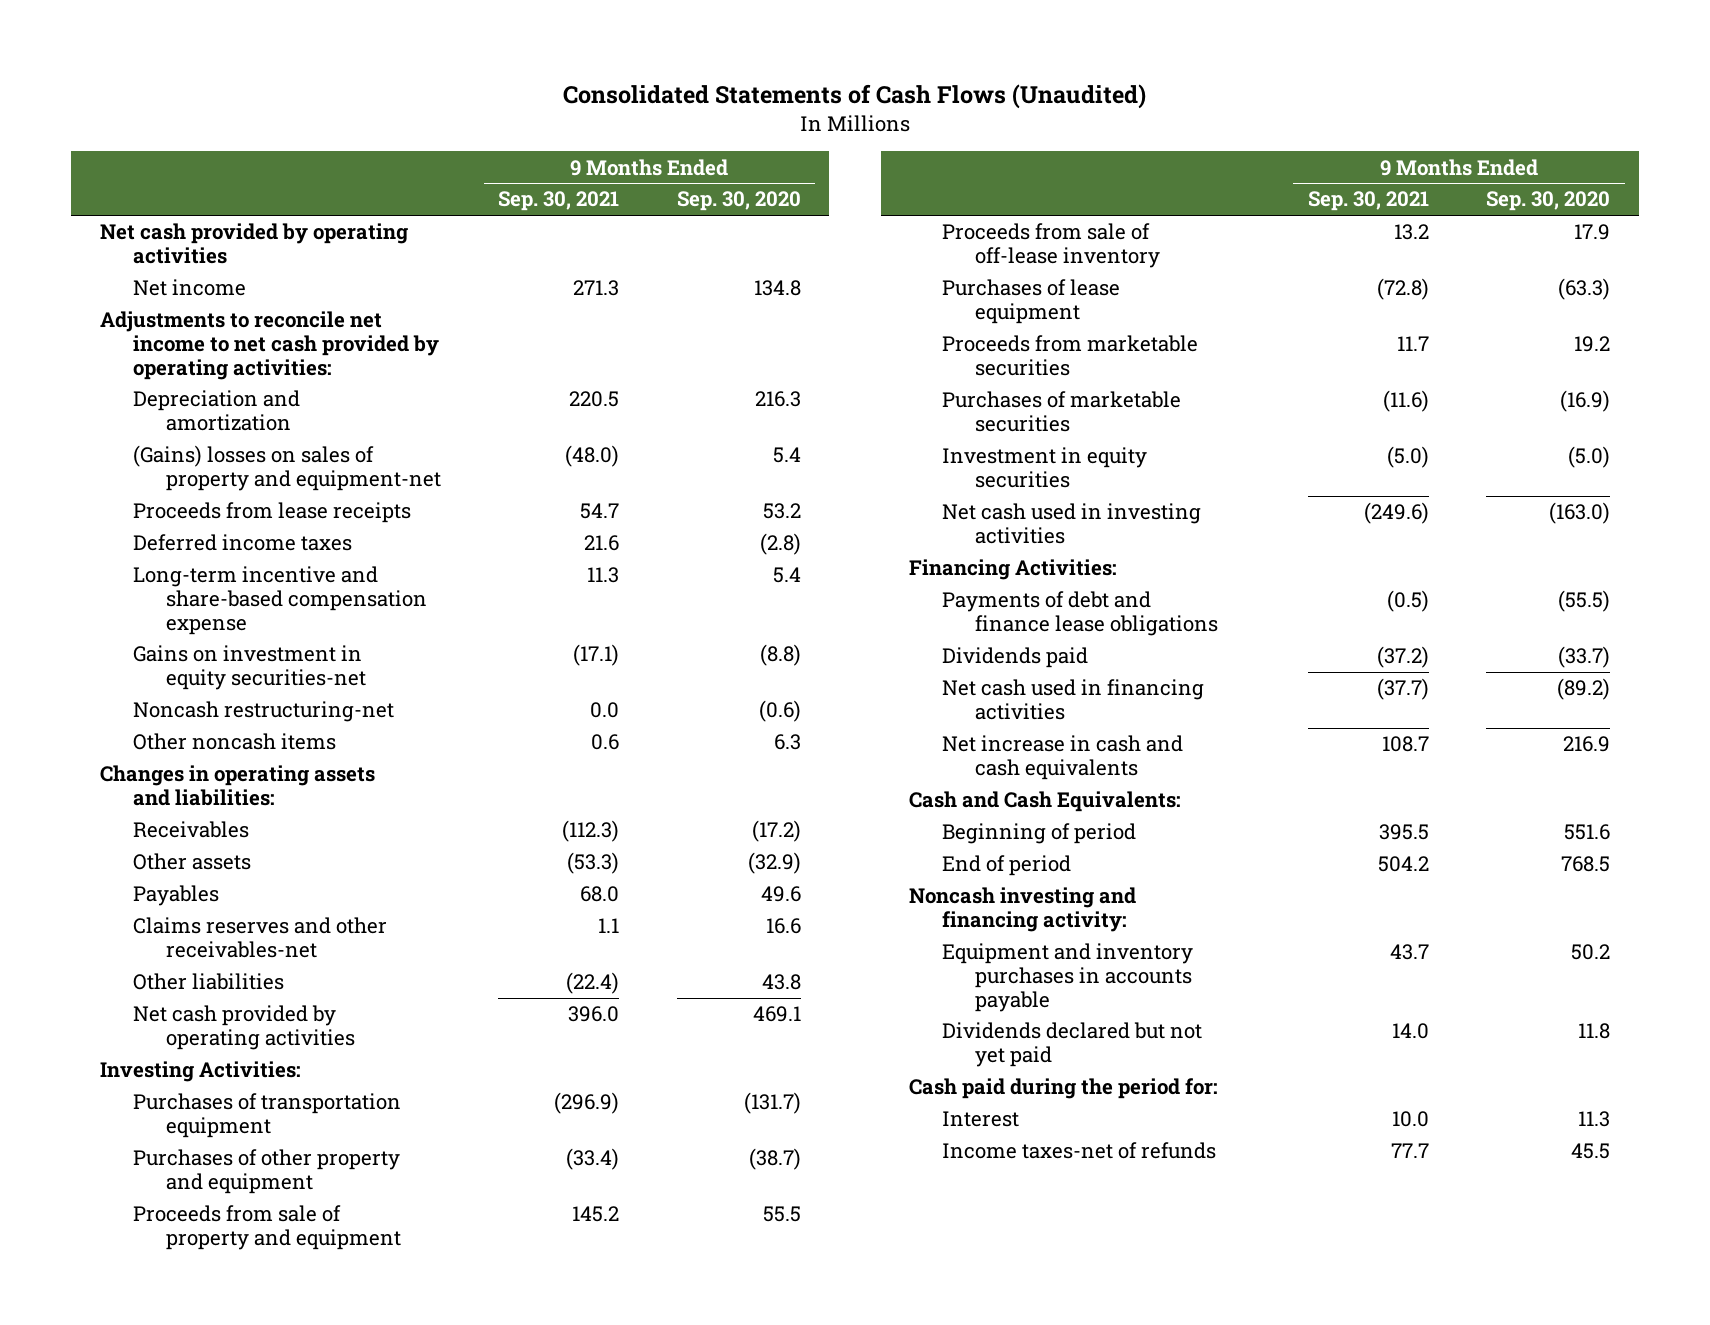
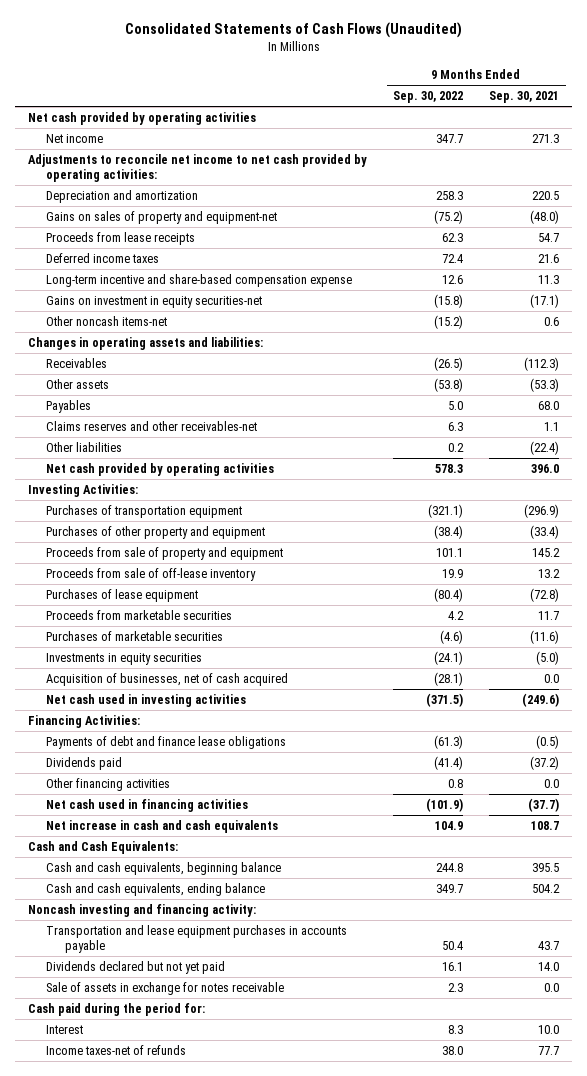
- | 9 Months Ended Sep. 30, 2021 | 9 Months Ended Sep. 30, 2020
+ | 9 Months Ended Sep. 30, 2022 | 9 Months Ended Sep. 30, 2021
- (Gains) losses on sales of property and equipment-net | (48.0) | 5.4
+ Gains on sales of property and equipment-net | (75.2) | (48.0)
- Noncash restructuring-net | 0.0 | (0.6)
- Other noncash items | 0.6 | 6.3
+ Other noncash items-net | (15.2) | 0.6
- Investment in equity securities | (5.0) | (5.0)
+ Investments in equity securities | (24.1) | (5.0)
+ Acquisition of businesses, net of cash acquired | (28.1) | 0.0
+ Other financing activities | 0.8 | 0.0
- Beginning of period | 395.5 | 551.6
- End of period | 504.2 | 768.5
+ Cash and cash equivalents, beginning balance | 244.8 | 395.5
+ Cash and cash equivalents, ending balance | 349.7 | 504.2
- Equipment and inventory purchases in accounts payable | 43.7 | 50.2
+ Transportation and lease equipment purchases in accounts payable | 50.4 | 43.7
+ Sale of assets in exchange for notes receivable | 2.3 | 0.0

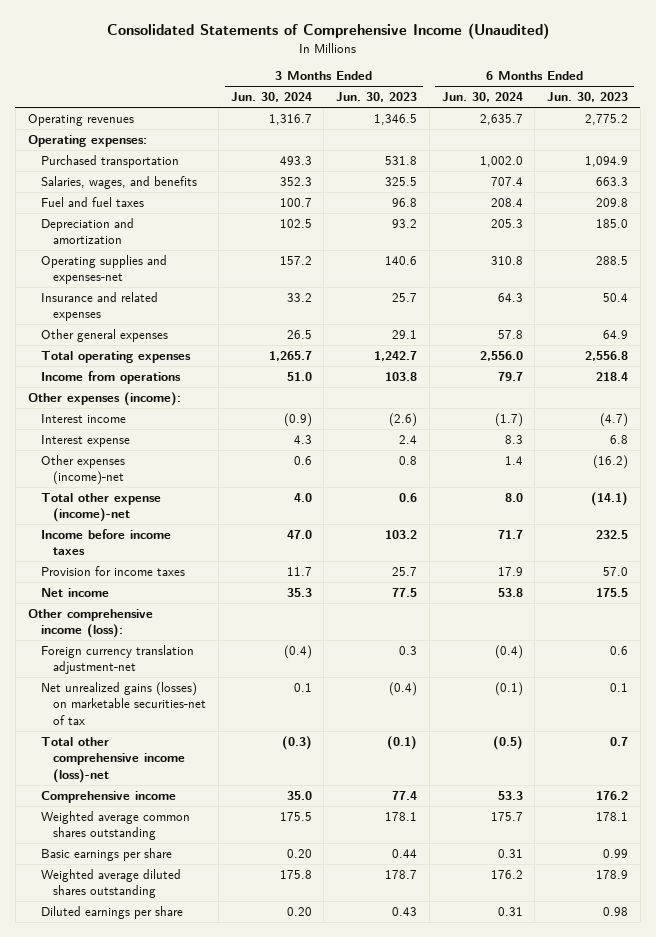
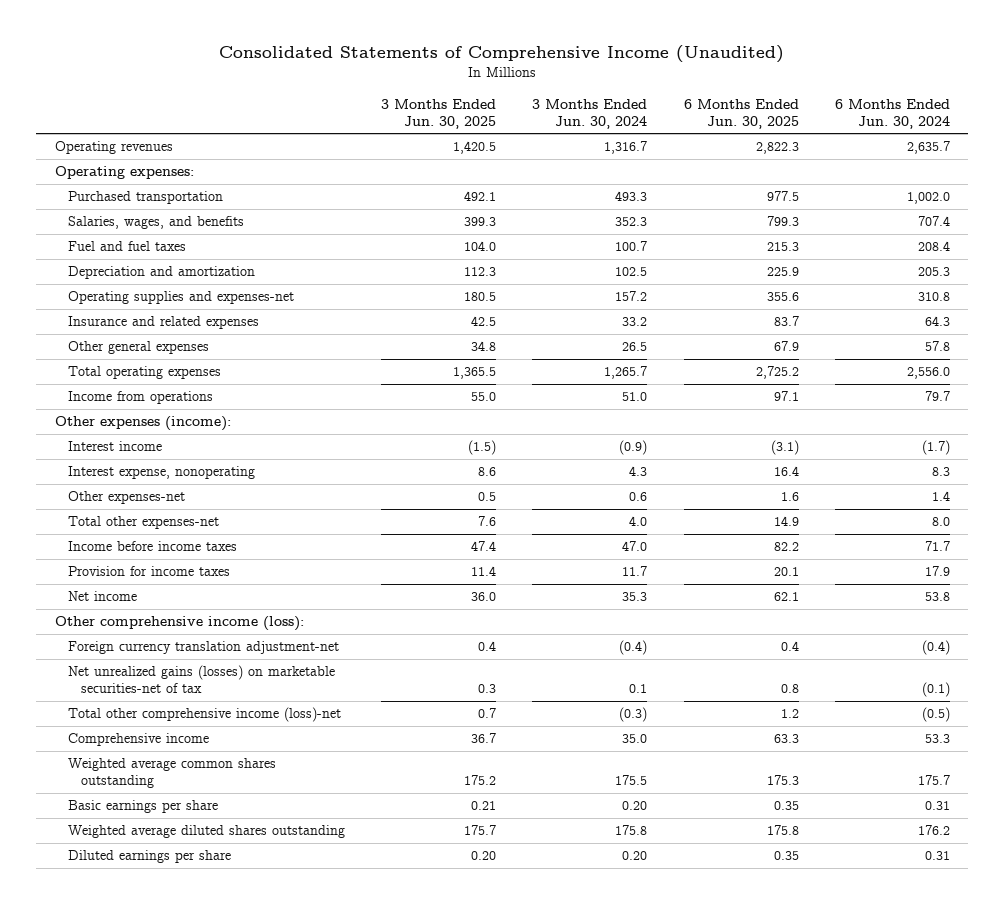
- | 3 Months Ended Jun. 30, 2024 | 3 Months Ended Jun. 30, 2023 | 6 Months Ended Jun. 30, 2024 | 6 Months Ended Jun. 30, 2023
+ | 3 Months Ended Jun. 30, 2025 | 3 Months Ended Jun. 30, 2024 | 6 Months Ended Jun. 30, 2025 | 6 Months Ended Jun. 30, 2024
- Interest expense | 4.3 | 2.4 | 8.3 | 6.8
- Other expenses (income)-net | 0.6 | 0.8 | 1.4 | (16.2)
- Total other expense (income)-net | 4.0 | 0.6 | 8.0 | (14.1)
+ Interest expense, nonoperating | 8.6 | 4.3 | 16.4 | 8.3
+ Other expenses-net | 0.5 | 0.6 | 1.6 | 1.4
+ Total other expenses-net | 7.6 | 4.0 | 14.9 | 8.0

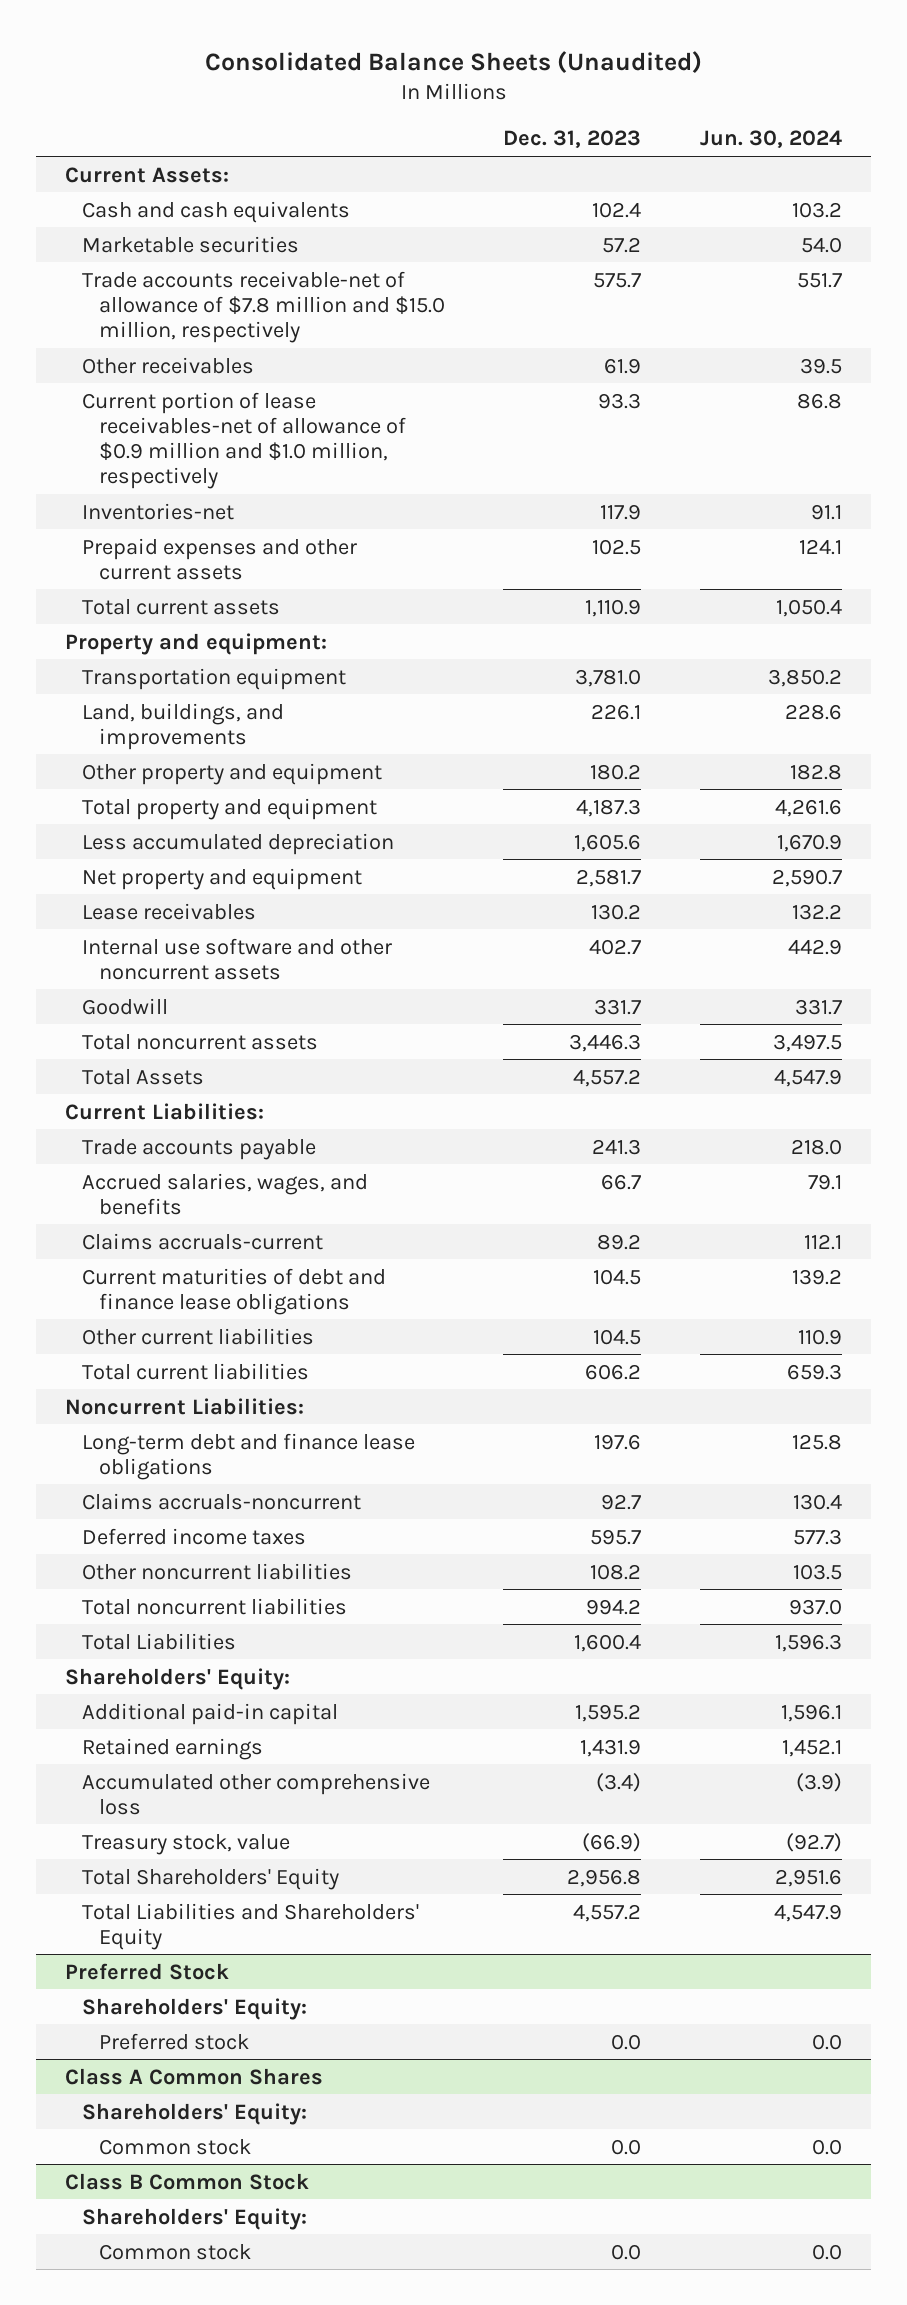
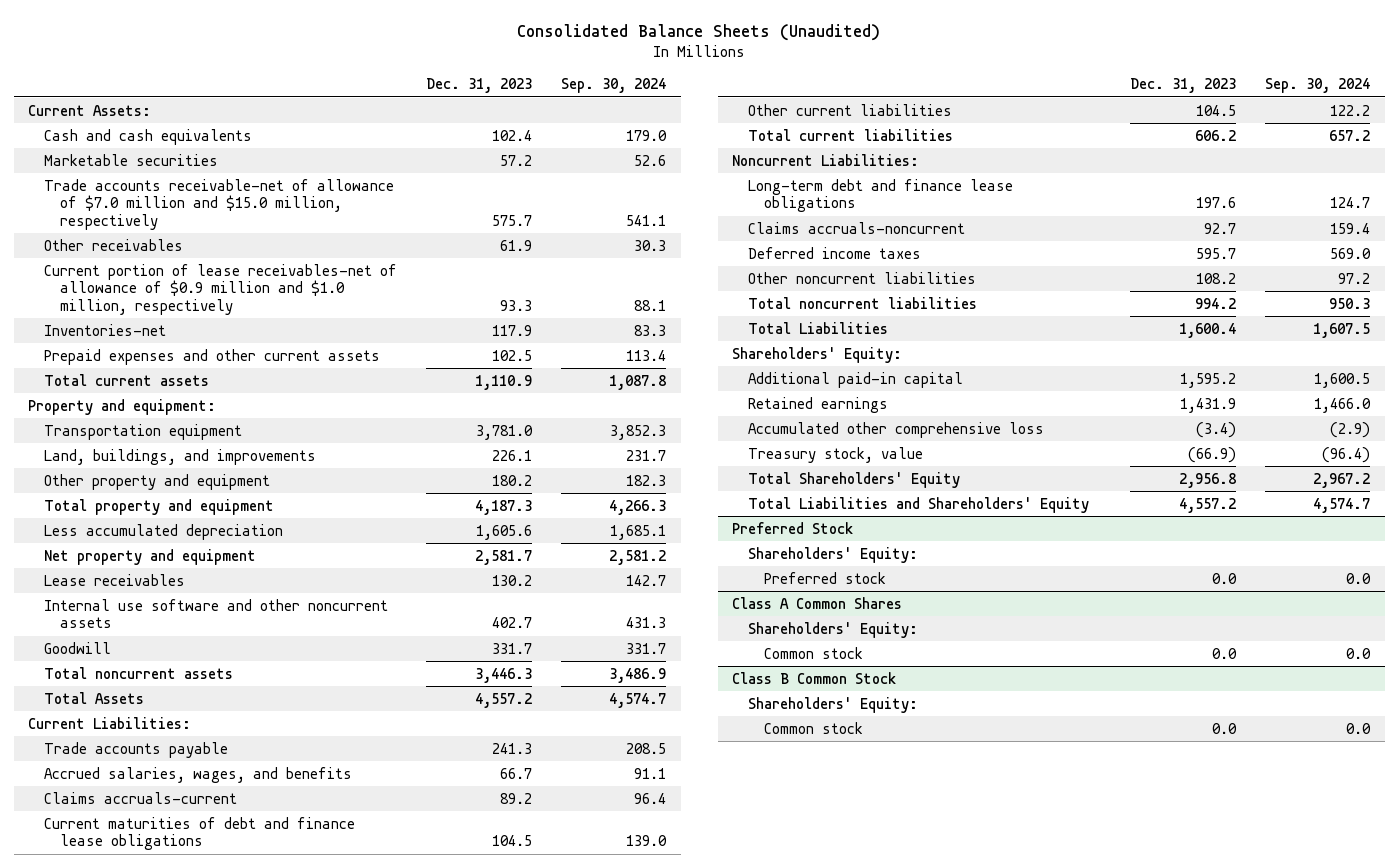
- | Dec. 31, 2023 | Jun. 30, 2024
+ | Dec. 31, 2023 | Sep. 30, 2024
- Trade accounts receivable-net of allowance of $7.8 million and $15.0 million, respectively | 575.7 | 551.7
+ Trade accounts receivable-net of allowance of $7.0 million and $15.0 million, respectively | 575.7 | 541.1

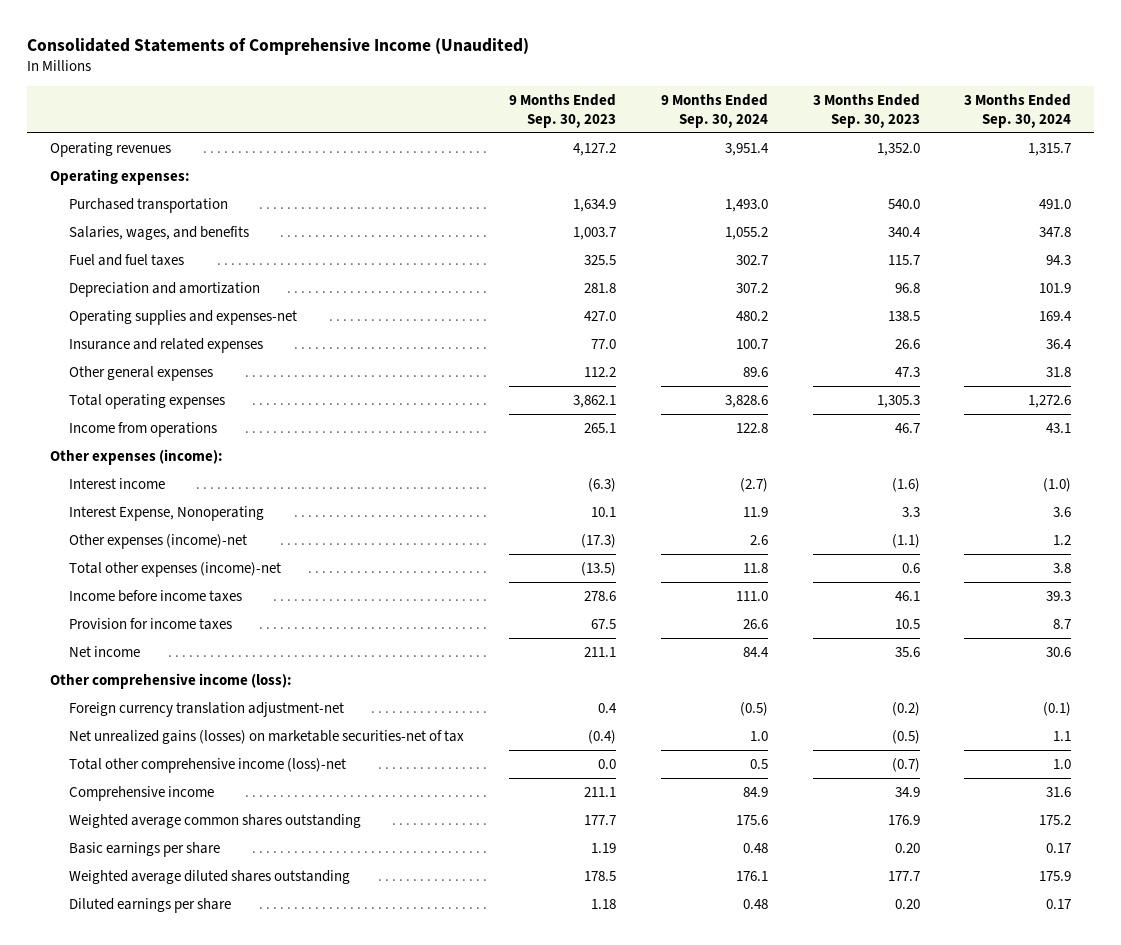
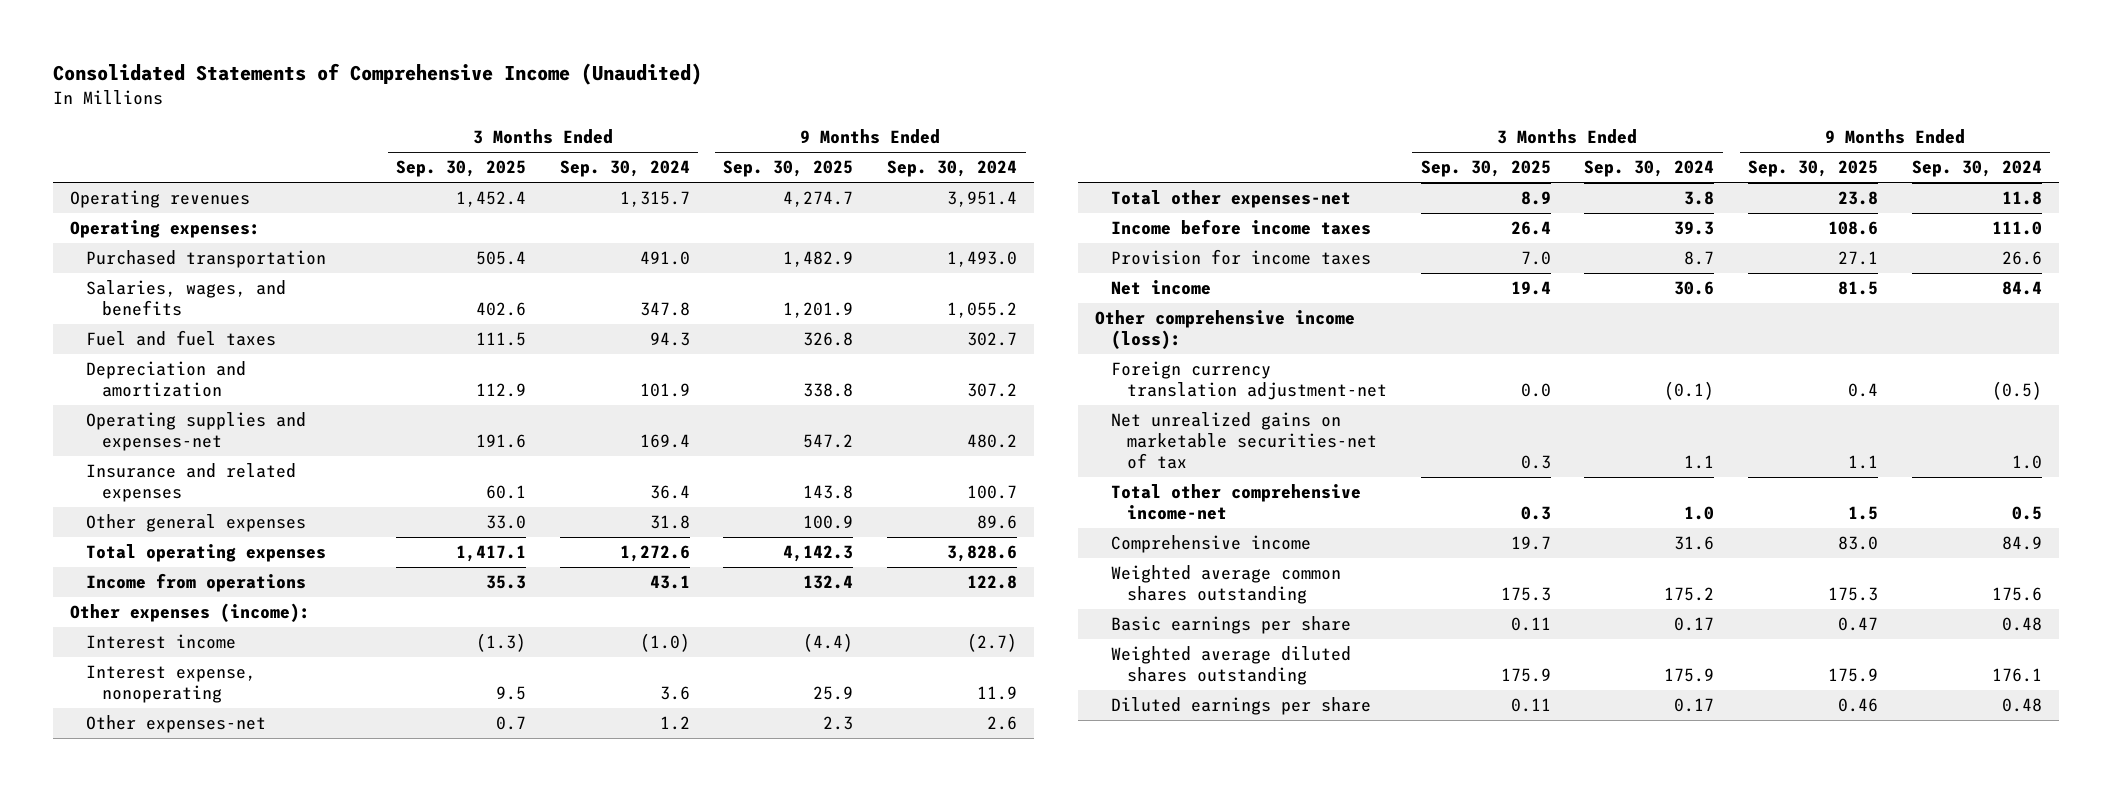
- | 9 Months Ended Sep. 30, 2023 | 9 Months Ended Sep. 30, 2024 | 3 Months Ended Sep. 30, 2023 | 3 Months Ended Sep. 30, 2024
+ | 3 Months Ended Sep. 30, 2025 | 3 Months Ended Sep. 30, 2024 | 9 Months Ended Sep. 30, 2025 | 9 Months Ended Sep. 30, 2024
- Interest Expense, Nonoperating | 10.1 | 11.9 | 3.3 | 3.6
- Other expenses (income)-net | (17.3) | 2.6 | (1.1) | 1.2
- Total other expenses (income)-net | (13.5) | 11.8 | 0.6 | 3.8
+ Interest expense, nonoperating | 9.5 | 3.6 | 25.9 | 11.9
+ Other expenses-net | 0.7 | 1.2 | 2.3 | 2.6
+ Total other expenses-net | 8.9 | 3.8 | 23.8 | 11.8
- Net unrealized gains (losses) on marketable securities-net of tax | (0.4) | 1.0 | (0.5) | 1.1
- Total other comprehensive income (loss)-net | 0.0 | 0.5 | (0.7) | 1.0
+ Net unrealized gains on marketable securities-net of tax | 0.3 | 1.1 | 1.1 | 1.0
+ Total other comprehensive income-net | 0.3 | 1.0 | 1.5 | 0.5

